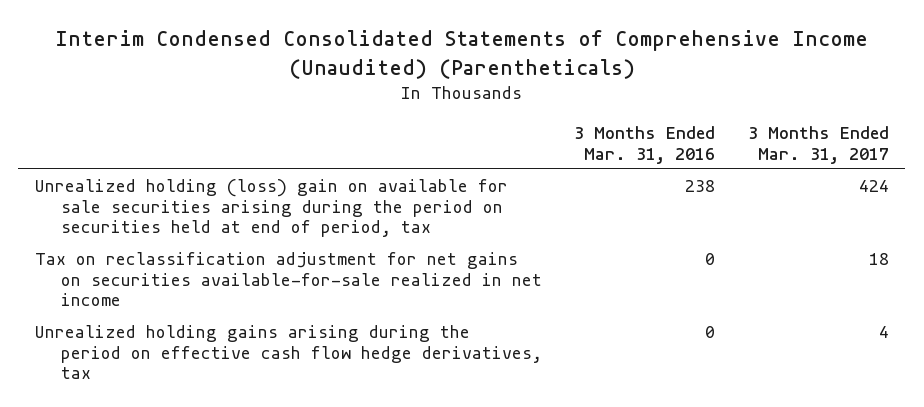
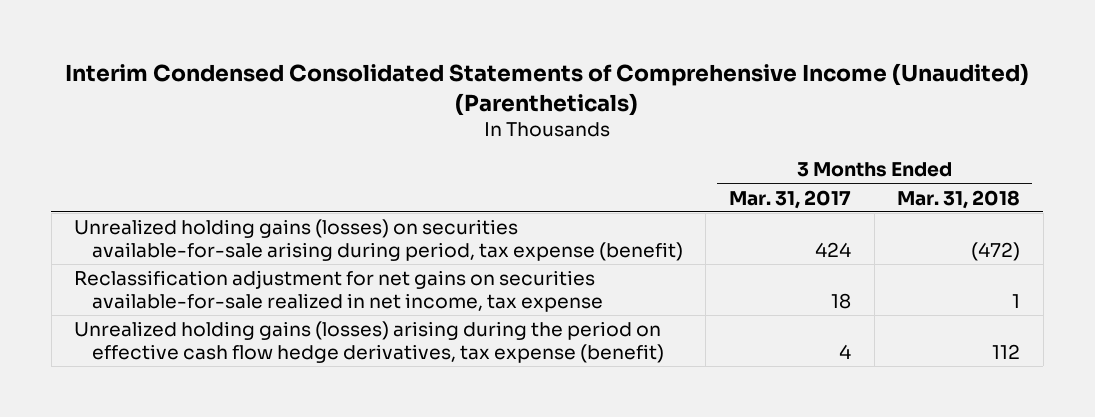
- | 3 Months Ended Mar. 31, 2016 | 3 Months Ended Mar. 31, 2017
+ | 3 Months Ended Mar. 31, 2017 | 3 Months Ended Mar. 31, 2018
- Unrealized holding (loss) gain on available for sale securities arising during the period on securities held at end of period, tax | 238 | 424
- Tax on reclassification adjustment for net gains on securities available-for-sale realized in net income | 0 | 18
- Unrealized holding gains arising during the period on effective cash flow hedge derivatives, tax | 0 | 4
+ Unrealized holding gains (losses) on securities available-for-sale arising during period, tax expense (benefit) | 424 | (472)
+ Reclassification adjustment for net gains on securities available-for-sale realized in net income, tax expense | 18 | 1
+ Unrealized holding gains (losses) arising during the period on effective cash flow hedge derivatives, tax expense (benefit) | 4 | 112

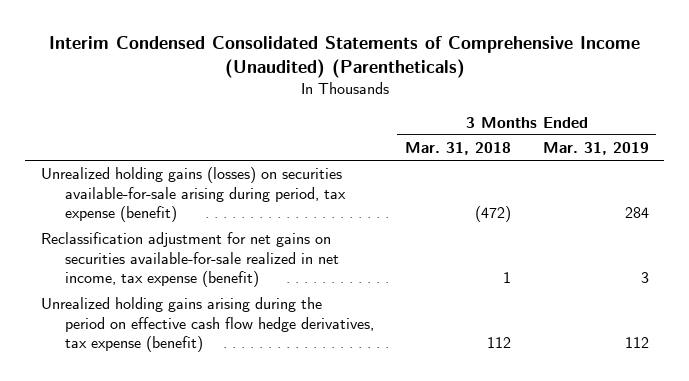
- | 3 Months Ended Mar. 31, 2017 | 3 Months Ended Mar. 31, 2018
+ | 3 Months Ended Mar. 31, 2018 | 3 Months Ended Mar. 31, 2019
- Reclassification adjustment for net gains on securities available-for-sale realized in net income, tax expense | 18 | 1
- Unrealized holding gains (losses) arising during the period on effective cash flow hedge derivatives, tax expense (benefit) | 4 | 112
+ Reclassification adjustment for net gains on securities available-for-sale realized in net income, tax expense (benefit) | 1 | 3
+ Unrealized holding gains arising during the period on effective cash flow hedge derivatives, tax expense (benefit) | 112 | 112

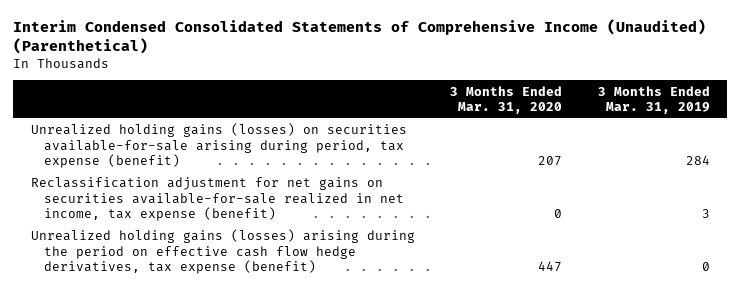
- Interim Condensed Consolidated Statements of Comprehensive Income (Unaudited) (Parentheticals)
+ Interim Condensed Consolidated Statements of Comprehensive Income (Unaudited) (Parenthetical)
- | 3 Months Ended Mar. 31, 2018 | 3 Months Ended Mar. 31, 2019
+ | 3 Months Ended Mar. 31, 2020 | 3 Months Ended Mar. 31, 2019
- Unrealized holding gains arising during the period on effective cash flow hedge derivatives, tax expense (benefit) | 112 | 112
+ Unrealized holding gains (losses) arising during the period on effective cash flow hedge derivatives, tax expense (benefit) | 447 | 0

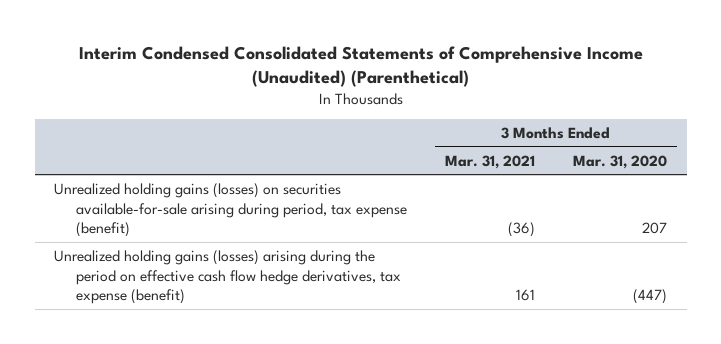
- | 3 Months Ended Mar. 31, 2020 | 3 Months Ended Mar. 31, 2019
+ | 3 Months Ended Mar. 31, 2021 | 3 Months Ended Mar. 31, 2020
- Reclassification adjustment for net gains on securities available-for-sale realized in net income, tax expense (benefit) | 0 | 3
- Unrealized holding gains (losses) arising during the period on effective cash flow hedge derivatives, tax expense (benefit) | 447 | 0
+ Unrealized holding gains (losses) arising during the period on effective cash flow hedge derivatives, tax expense (benefit) | 161 | (447)

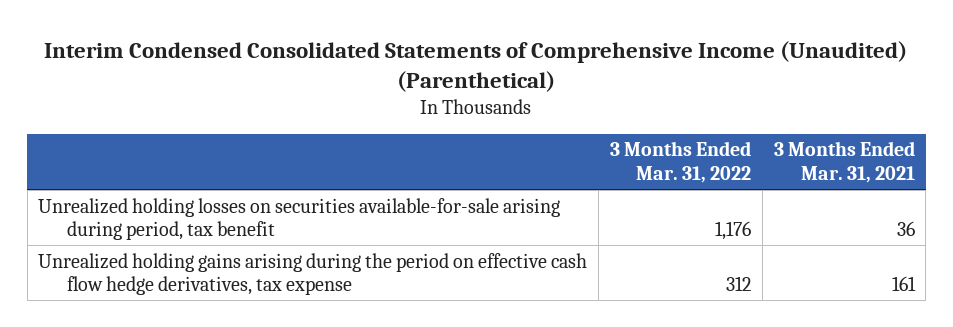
- | 3 Months Ended Mar. 31, 2021 | 3 Months Ended Mar. 31, 2020
+ | 3 Months Ended Mar. 31, 2022 | 3 Months Ended Mar. 31, 2021
- Unrealized holding gains (losses) on securities available-for-sale arising during period, tax expense (benefit) | (36) | 207
- Unrealized holding gains (losses) arising during the period on effective cash flow hedge derivatives, tax expense (benefit) | 161 | (447)
+ Unrealized holding losses on securities available-for-sale arising during period, tax benefit | 1,176 | 36
+ Unrealized holding gains arising during the period on effective cash flow hedge derivatives, tax expense | 312 | 161

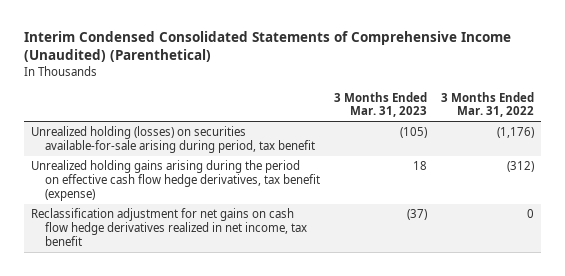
- | 3 Months Ended Mar. 31, 2022 | 3 Months Ended Mar. 31, 2021
+ | 3 Months Ended Mar. 31, 2023 | 3 Months Ended Mar. 31, 2022
- Unrealized holding losses on securities available-for-sale arising during period, tax benefit | 1,176 | 36
- Unrealized holding gains arising during the period on effective cash flow hedge derivatives, tax expense | 312 | 161
+ Unrealized holding (losses) on securities available-for-sale arising during period, tax benefit | (105) | (1,176)
+ Unrealized holding gains arising during the period on effective cash flow hedge derivatives, tax benefit (expense) | 18 | (312)
+ Reclassification adjustment for net gains on cash flow hedge derivatives realized in net income, tax benefit | (37) | 0

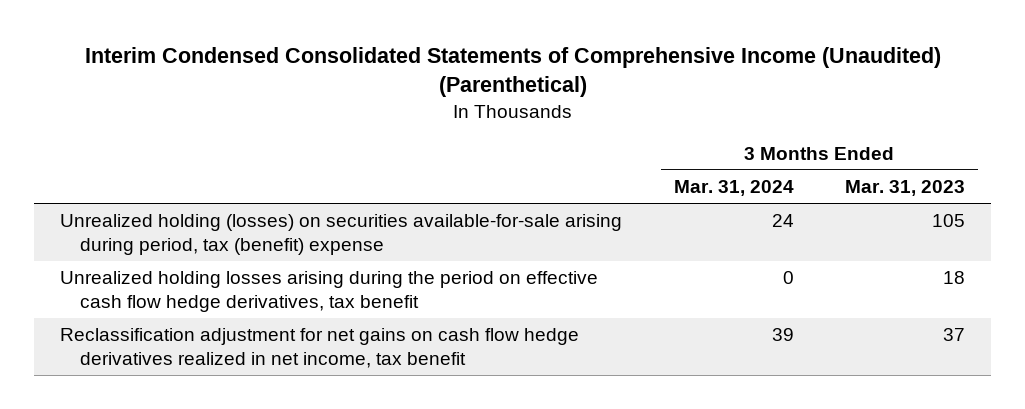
- | 3 Months Ended Mar. 31, 2023 | 3 Months Ended Mar. 31, 2022
+ | 3 Months Ended Mar. 31, 2024 | 3 Months Ended Mar. 31, 2023
- Unrealized holding (losses) on securities available-for-sale arising during period, tax benefit | (105) | (1,176)
- Unrealized holding gains arising during the period on effective cash flow hedge derivatives, tax benefit (expense) | 18 | (312)
- Reclassification adjustment for net gains on cash flow hedge derivatives realized in net income, tax benefit | (37) | 0
+ Unrealized holding (losses) on securities available-for-sale arising during period, tax (benefit) expense | 24 | 105
+ Unrealized holding losses arising during the period on effective cash flow hedge derivatives, tax benefit | 0 | 18
+ Reclassification adjustment for net gains on cash flow hedge derivatives realized in net income, tax benefit | 39 | 37

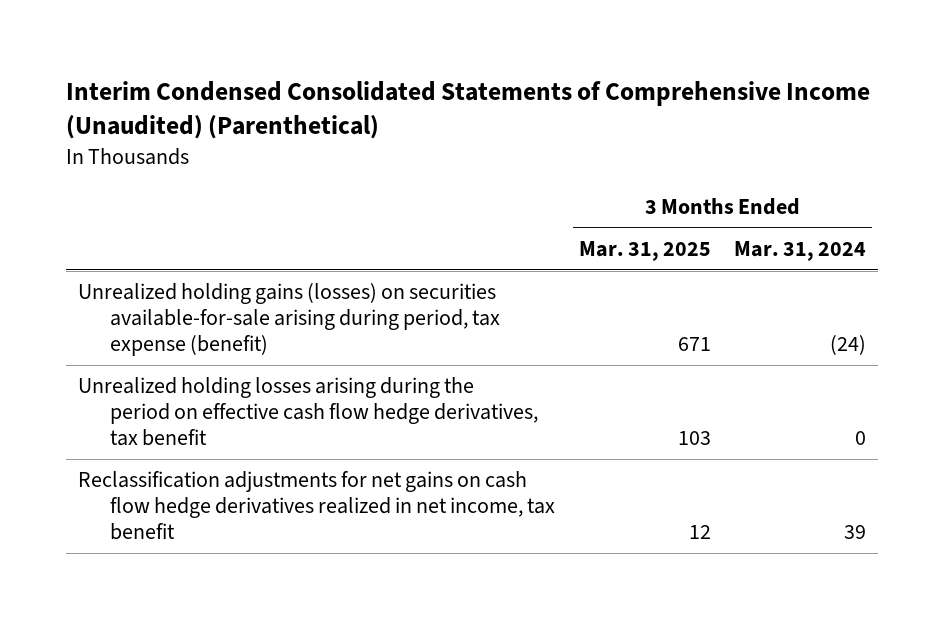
- | 3 Months Ended Mar. 31, 2024 | 3 Months Ended Mar. 31, 2023
+ | 3 Months Ended Mar. 31, 2025 | 3 Months Ended Mar. 31, 2024
- Unrealized holding (losses) on securities available-for-sale arising during period, tax (benefit) expense | 24 | 105
+ Unrealized holding gains (losses) on securities available-for-sale arising during period, tax expense (benefit) | 671 | (24)
- Reclassification adjustment for net gains on cash flow hedge derivatives realized in net income, tax benefit | 39 | 37
+ Reclassification adjustments for net gains on cash flow hedge derivatives realized in net income, tax benefit | 12 | 39

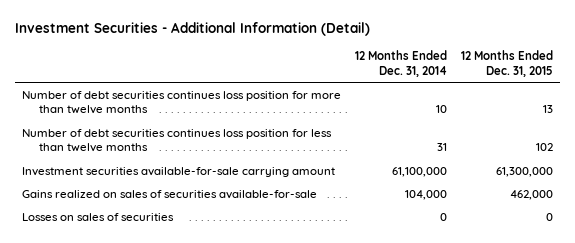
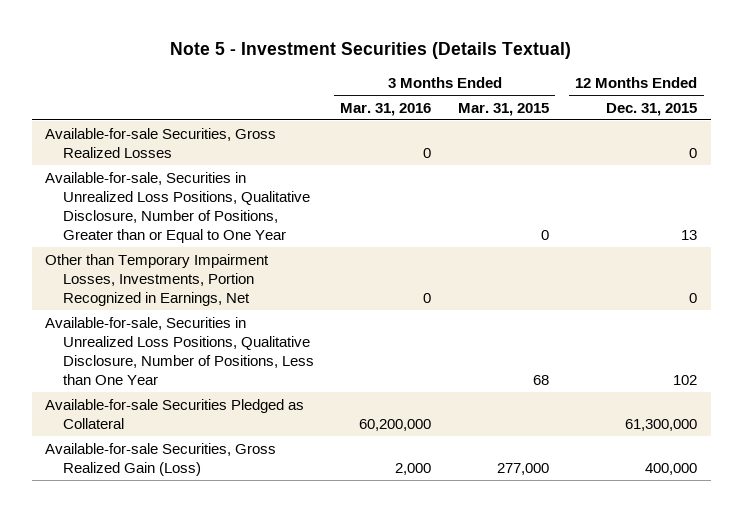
- Investment Securities - Additional Information (Detail)
+ Note 5 - Investment Securities (Details Textual)
- | 12 Months Ended Dec. 31, 2014 | 12 Months Ended Dec. 31, 2015
+ | 3 Months Ended Mar. 31, 2016 | 3 Months Ended Mar. 31, 2015 | 12 Months Ended Dec. 31, 2015
- Number of debt securities continues loss position for more than twelve months | 10 | 13
- Number of debt securities continues loss position for less than twelve months | 31 | 102
- Investment securities available-for-sale carrying amount | 61,100,000 | 61,300,000
- Gains realized on sales of securities available-for-sale | 104,000 | 462,000
- Losses on sales of securities | 0 | 0
+ Available-for-sale Securities, Gross Realized Losses | 0 | | 0
+ Available-for-sale, Securities in Unrealized Loss Positions, Qualitative Disclosure, Number of Positions, Greater than or Equal to One Year | | 0 | 13
+ Other than Temporary Impairment Losses, Investments, Portion Recognized in Earnings, Net | 0 | | 0
+ Available-for-sale, Securities in Unrealized Loss Positions, Qualitative Disclosure, Number of Positions, Less than One Year | | 68 | 102
+ Available-for-sale Securities Pledged as Collateral | 60,200,000 | | 61,300,000
+ Available-for-sale Securities, Gross Realized Gain (Loss) | 2,000 | 277,000 | 400,000

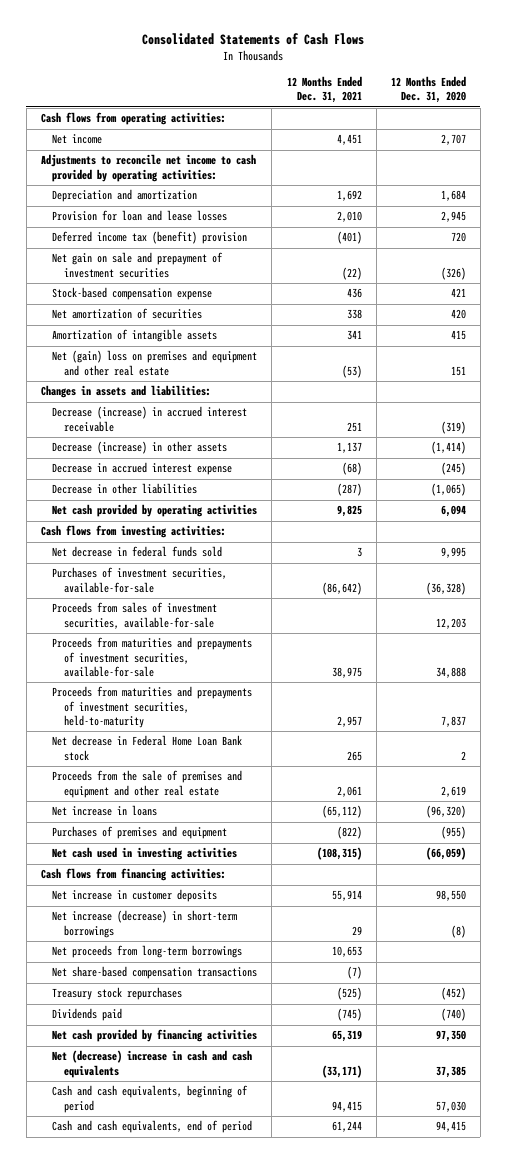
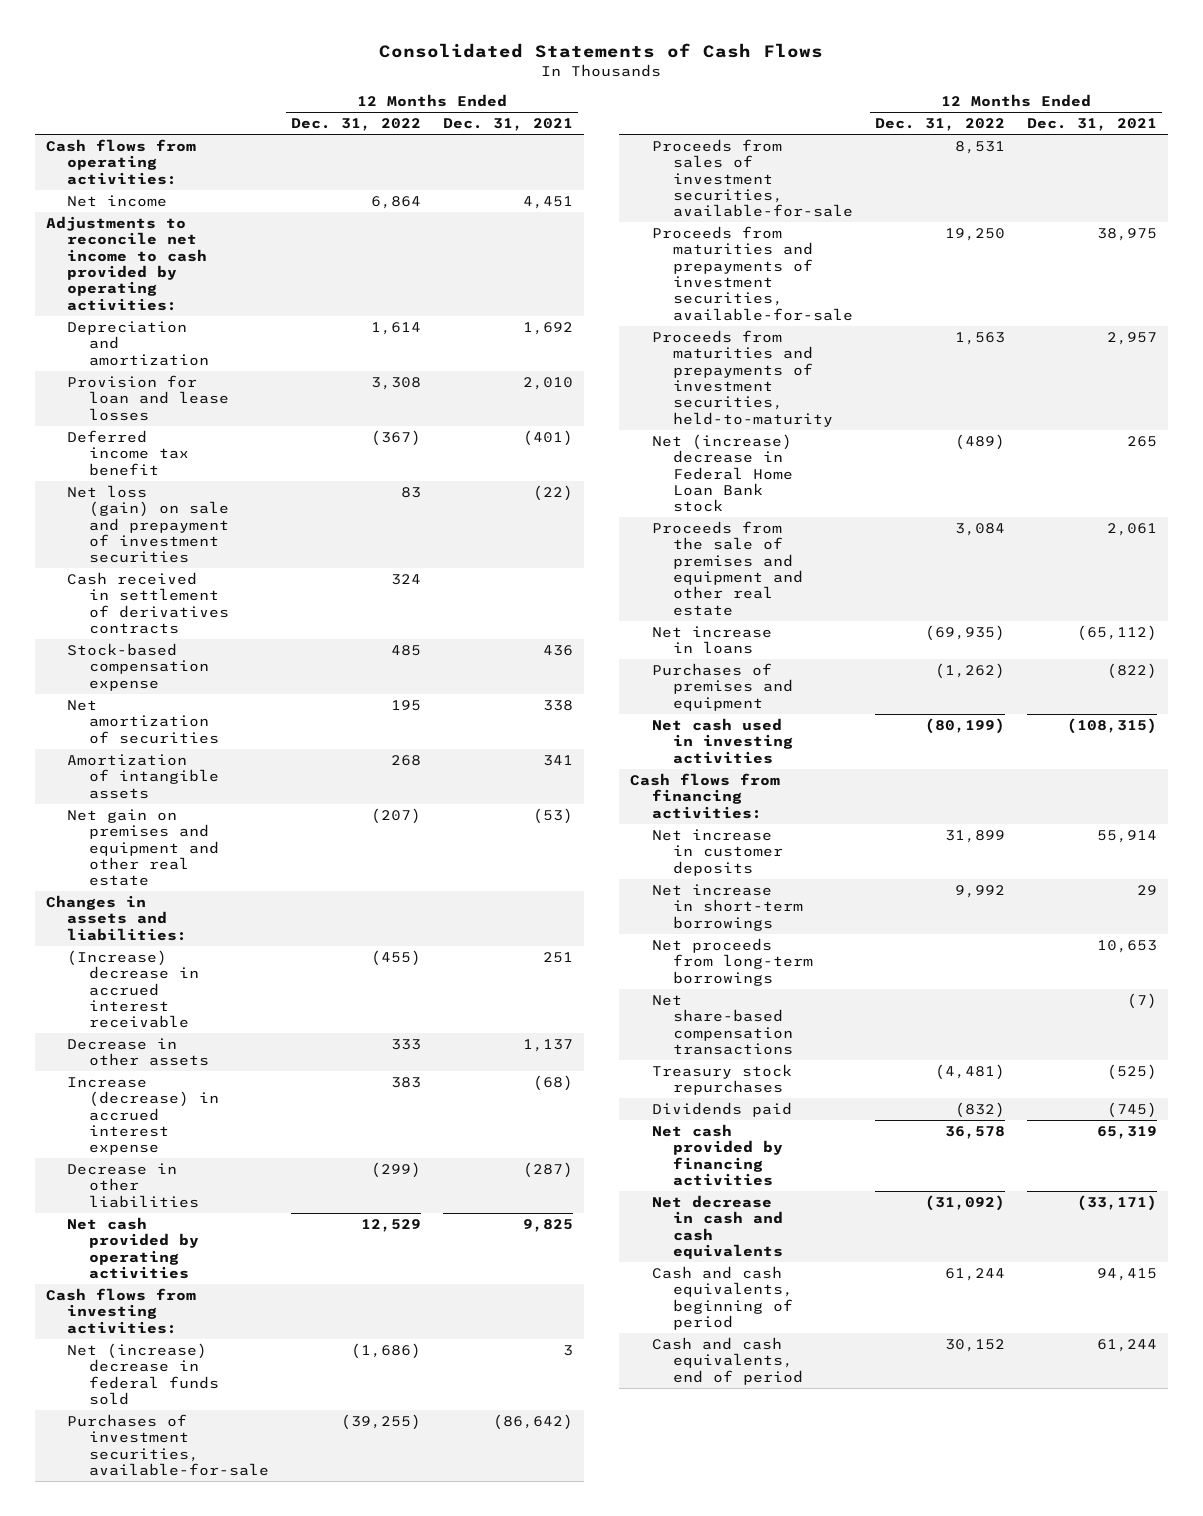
- | 12 Months Ended Dec. 31, 2021 | 12 Months Ended Dec. 31, 2020
+ | 12 Months Ended Dec. 31, 2022 | 12 Months Ended Dec. 31, 2021
- Deferred income tax (benefit) provision | (401) | 720
- Net gain on sale and prepayment of investment securities | (22) | (326)
+ Deferred income tax benefit | (367) | (401)
+ Net loss (gain) on sale and prepayment of investment securities | 83 | (22)
+ Cash received in settlement of derivatives contracts | 324 |
- Net (gain) loss on premises and equipment and other real estate | (53) | 151
+ Net gain on premises and equipment and other real estate | (207) | (53)
- Decrease (increase) in accrued interest receivable | 251 | (319)
- Decrease (increase) in other assets | 1,137 | (1,414)
- Decrease in accrued interest expense | (68) | (245)
+ (Increase) decrease in accrued interest receivable | (455) | 251
+ Decrease in other assets | 333 | 1,137
+ Increase (decrease) in accrued interest expense | 383 | (68)
- Net decrease in federal funds sold | 3 | 9,995
+ Net (increase) decrease in federal funds sold | (1,686) | 3
- Net decrease in Federal Home Loan Bank stock | 265 | 2
+ Net (increase) decrease in Federal Home Loan Bank stock | (489) | 265
- Net increase (decrease) in short-term borrowings | 29 | (8)
+ Net increase in short-term borrowings | 9,992 | 29
- Net (decrease) increase in cash and cash equivalents | (33,171) | 37,385
+ Net decrease in cash and cash equivalents | (31,092) | (33,171)

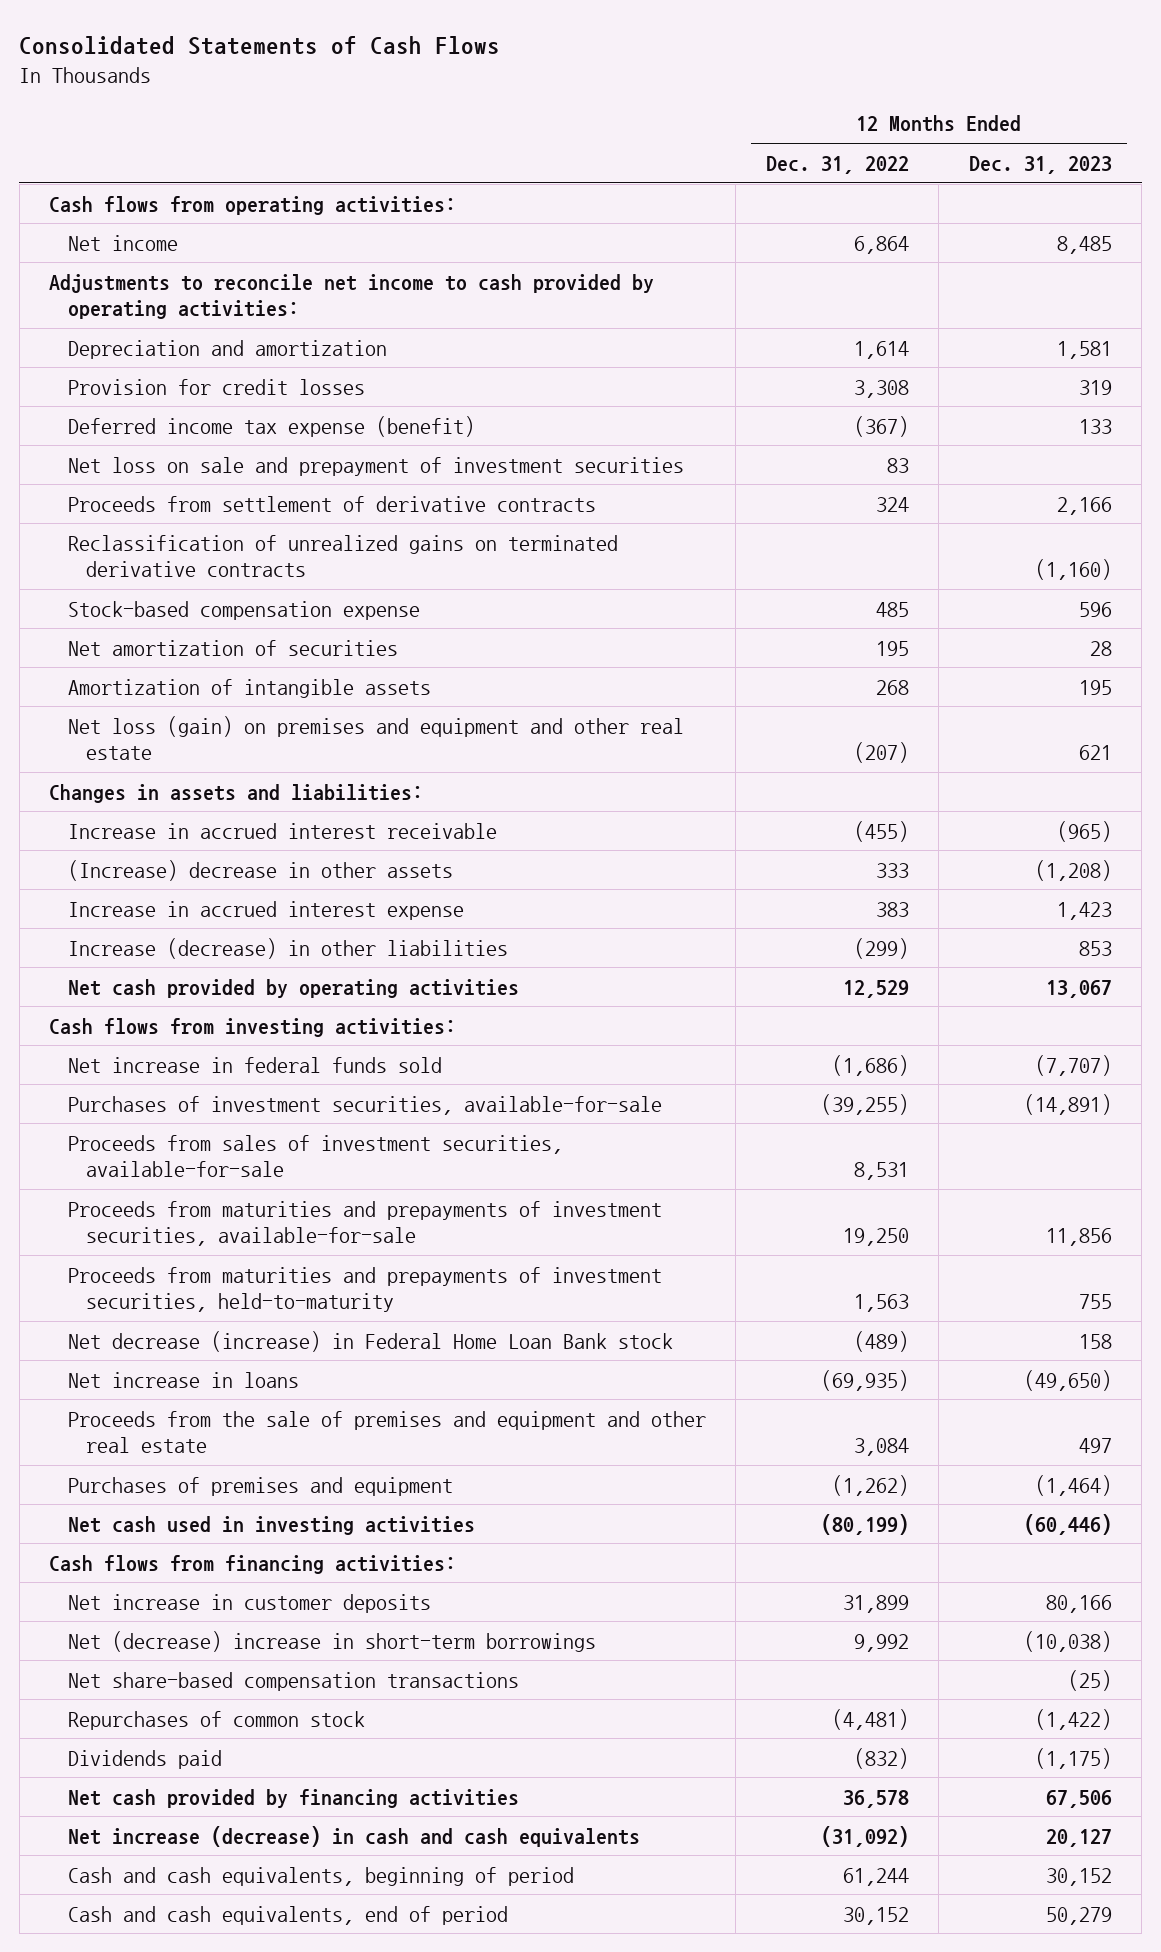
- | 12 Months Ended Dec. 31, 2022 | 12 Months Ended Dec. 31, 2021
+ | 12 Months Ended Dec. 31, 2022 | 12 Months Ended Dec. 31, 2023
- Provision for loan and lease losses | 3,308 | 2,010
- Deferred income tax benefit | (367) | (401)
- Net loss (gain) on sale and prepayment of investment securities | 83 | (22)
- Cash received in settlement of derivatives contracts | 324 |
+ Provision for credit losses | 3,308 | 319
+ Deferred income tax expense (benefit) | (367) | 133
+ Net loss on sale and prepayment of investment securities | 83 |
+ Proceeds from settlement of derivative contracts | 324 | 2,166
+ Reclassification of unrealized gains on terminated derivative contracts | | (1,160)
- Net gain on premises and equipment and other real estate | (207) | (53)
+ Net loss (gain) on premises and equipment and other real estate | (207) | 621
- (Increase) decrease in accrued interest receivable | (455) | 251
- Decrease in other assets | 333 | 1,137
- Increase (decrease) in accrued interest expense | 383 | (68)
- Decrease in other liabilities | (299) | (287)
+ Increase in accrued interest receivable | (455) | (965)
+ (Increase) decrease in other assets | 333 | (1,208)
+ Increase in accrued interest expense | 383 | 1,423
+ Increase (decrease) in other liabilities | (299) | 853
- Net (increase) decrease in federal funds sold | (1,686) | 3
+ Net increase in federal funds sold | (1,686) | (7,707)
- Net (increase) decrease in Federal Home Loan Bank stock | (489) | 265
+ Net decrease (increase) in Federal Home Loan Bank stock | (489) | 158
moved down: Proceeds from the sale of premises and equipment and other real estate | 3,084 | 497
- Net increase in short-term borrowings | 9,992 | 29
- Net proceeds from long-term borrowings | | 10,653
+ Net (decrease) increase in short-term borrowings | 9,992 | (10,038)
- Treasury stock repurchases | (4,481) | (525)
+ Repurchases of common stock | (4,481) | (1,422)
- Net decrease in cash and cash equivalents | (31,092) | (33,171)
+ Net increase (decrease) in cash and cash equivalents | (31,092) | 20,127

